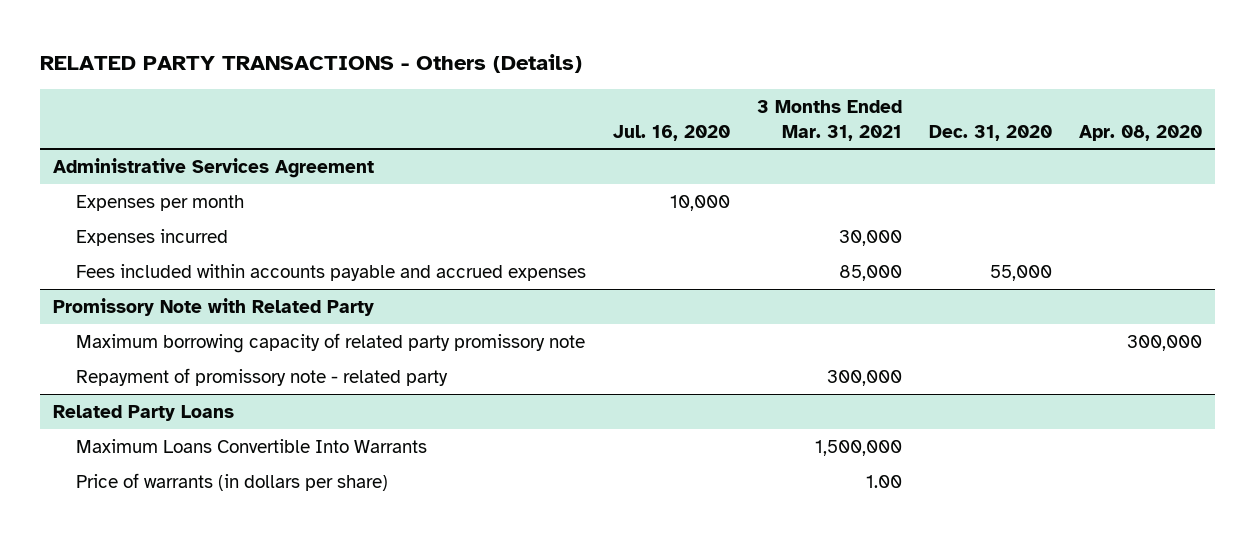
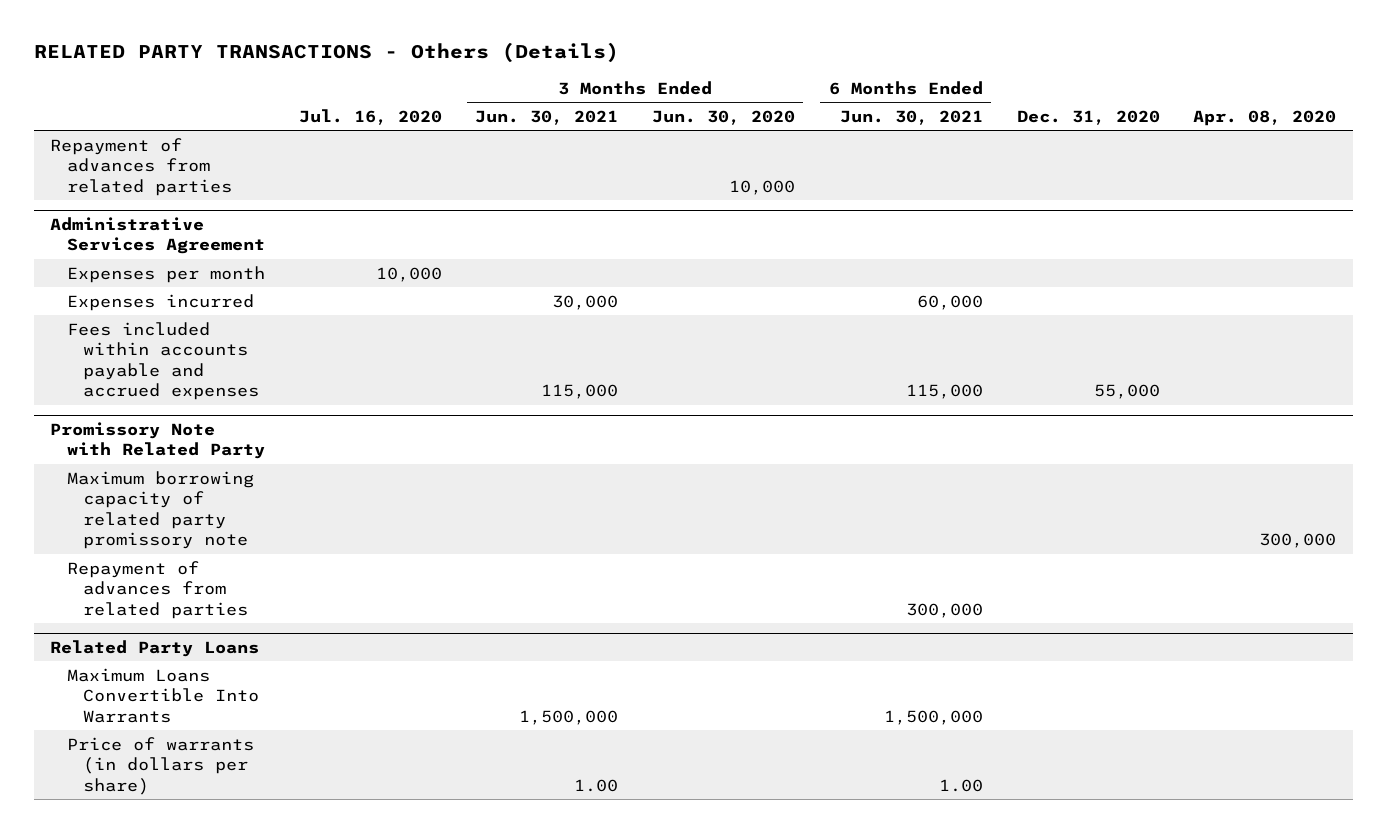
- | Jul. 16, 2020 | 3 Months Ended Mar. 31, 2021 | Dec. 31, 2020 | Apr. 08, 2020
+ | Jul. 16, 2020 | 3 Months Ended Jun. 30, 2021 | 3 Months Ended Jun. 30, 2020 | 6 Months Ended Jun. 30, 2021 | Dec. 31, 2020 | Apr. 08, 2020
+ Repayment of advances from related parties | | | 10,000 | | |
@ Promissory Note with Related Party
- Repayment of promissory note - related party | | 300,000 | |
+ Repayment of advances from related parties | | | | 300,000 | |

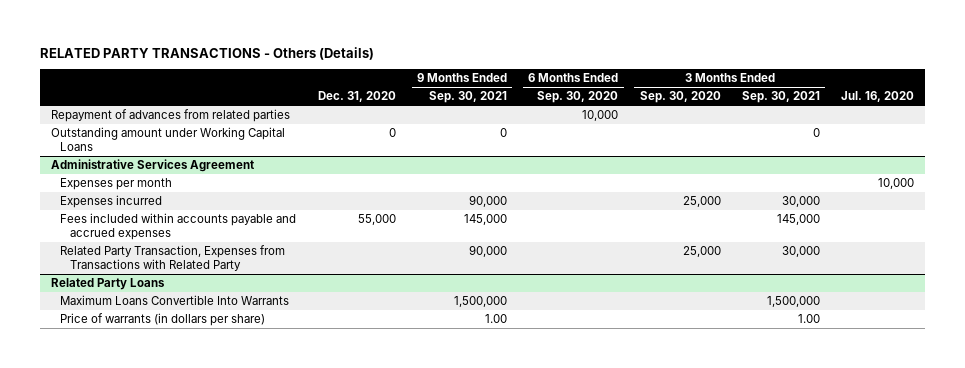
- | Jul. 16, 2020 | 3 Months Ended Jun. 30, 2021 | 3 Months Ended Jun. 30, 2020 | 6 Months Ended Jun. 30, 2021 | Dec. 31, 2020 | Apr. 08, 2020
+ | Dec. 31, 2020 | 9 Months Ended Sep. 30, 2021 | 6 Months Ended Sep. 30, 2020 | 3 Months Ended Sep. 30, 2020 | 3 Months Ended Sep. 30, 2021 | Jul. 16, 2020
+ Outstanding amount under Working Capital Loans | 0 | 0 | | | 0 |
- Promissory Note with Related Party
- Maximum borrowing capacity of related party promissory note | | | | | | 300,000
- Repayment of advances from related parties | | | | 300,000 | |
@ Administrative Services Agreement
+ Related Party Transaction, Expenses from Transactions with Related Party | | 90,000 | | 25,000 | 30,000 |

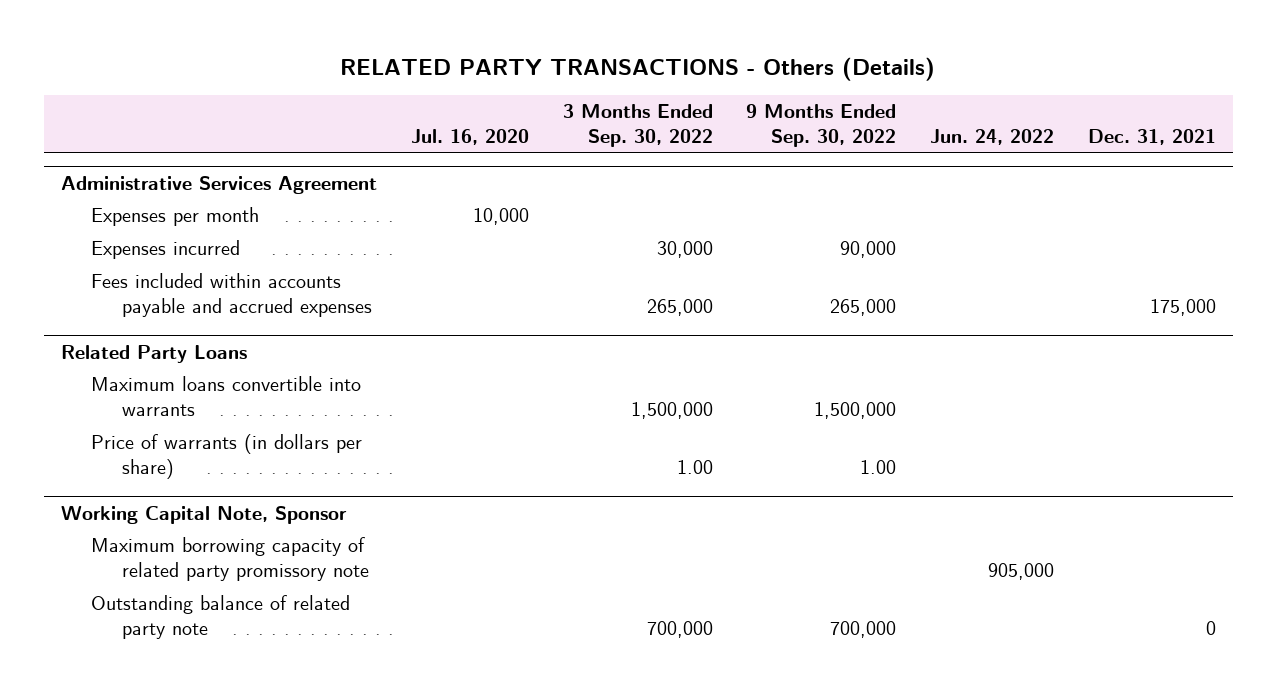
- | Dec. 31, 2020 | 9 Months Ended Sep. 30, 2021 | 6 Months Ended Sep. 30, 2020 | 3 Months Ended Sep. 30, 2020 | 3 Months Ended Sep. 30, 2021 | Jul. 16, 2020
+ | Jul. 16, 2020 | 3 Months Ended Sep. 30, 2022 | 9 Months Ended Sep. 30, 2022 | Jun. 24, 2022 | Dec. 31, 2021
- Repayment of advances from related parties | | | 10,000 | | |
- Outstanding amount under Working Capital Loans | 0 | 0 | | | 0 |
@ Administrative Services Agreement
- Related Party Transaction, Expenses from Transactions with Related Party | | 90,000 | | 25,000 | 30,000 |
@ Related Party Loans
- Maximum Loans Convertible Into Warrants | | 1,500,000 | | | 1,500,000 |
+ Maximum loans convertible into warrants | | 1,500,000 | 1,500,000 | |
+ Working Capital Note, Sponsor
+ Maximum borrowing capacity of related party promissory note | | | | 905,000 |
+ Outstanding balance of related party note | | 700,000 | 700,000 | | 0

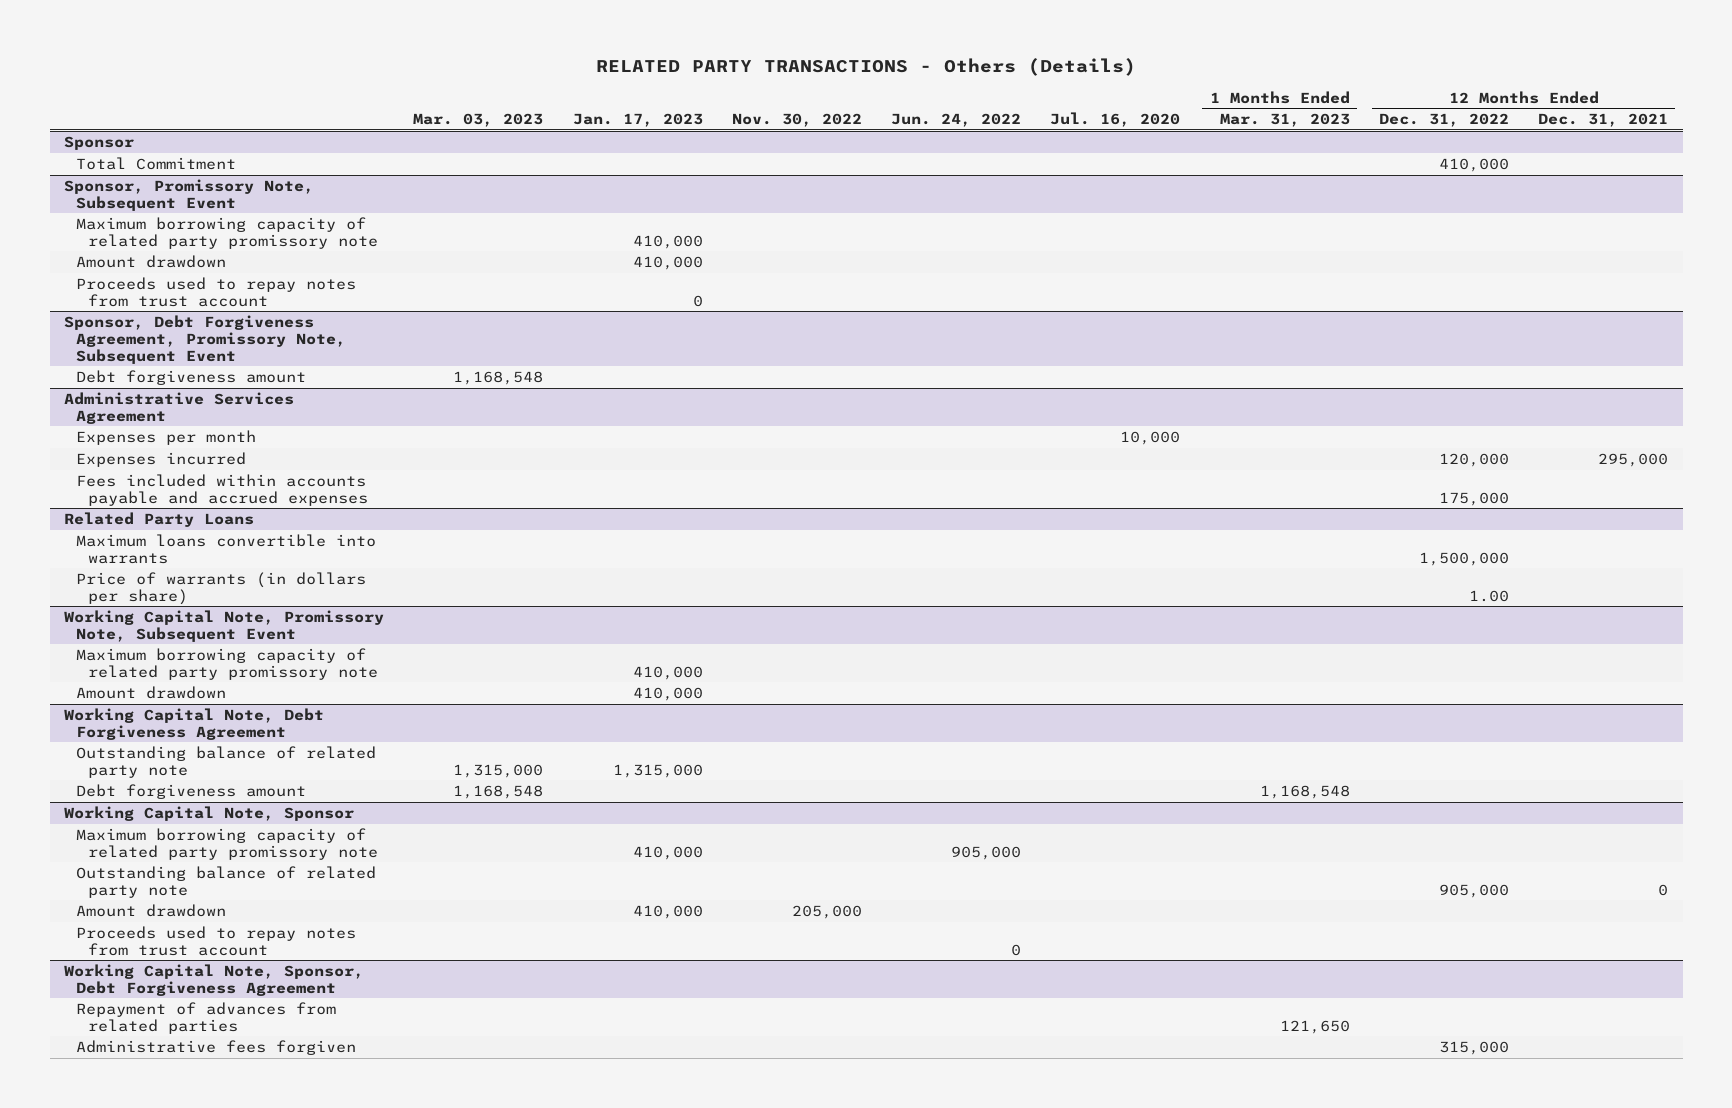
- | Jul. 16, 2020 | 3 Months Ended Sep. 30, 2022 | 9 Months Ended Sep. 30, 2022 | Jun. 24, 2022 | Dec. 31, 2021
+ | Mar. 03, 2023 | Jan. 17, 2023 | Nov. 30, 2022 | Jun. 24, 2022 | Jul. 16, 2020 | 1 Months Ended Mar. 31, 2023 | 12 Months Ended Dec. 31, 2022 | 12 Months Ended Dec. 31, 2021
+ Sponsor
+ Total Commitment | | | | | | | 410,000 |
+ Sponsor, Promissory Note, Subsequent Event
+ Maximum borrowing capacity of related party promissory note | | 410,000 | | | | | |
+ Amount drawdown | | 410,000 | | | | | |
+ Proceeds used to repay notes from trust account | | 0 | | | | | |
+ Sponsor, Debt Forgiveness Agreement, Promissory Note, Subsequent Event
+ Debt forgiveness amount | 1,168,548 | | | | | | |
+ Working Capital Note, Promissory Note, Subsequent Event
+ Maximum borrowing capacity of related party promissory note | | 410,000 | | | | | |
+ Amount drawdown | | 410,000 | | | | | |
+ Working Capital Note, Debt Forgiveness Agreement
+ Outstanding balance of related party note | 1,315,000 | 1,315,000 | | | | | |
+ Debt forgiveness amount | 1,168,548 | | | | | 1,168,548 | |
@ Working Capital Note, Sponsor
+ Amount drawdown | | 410,000 | 205,000 | | | | |
+ Proceeds used to repay notes from trust account | | | | 0 | | | |
+ Working Capital Note, Sponsor, Debt Forgiveness Agreement
+ Repayment of advances from related parties | | | | | | 121,650 | |
+ Administrative fees forgiven | | | | | | | 315,000 |

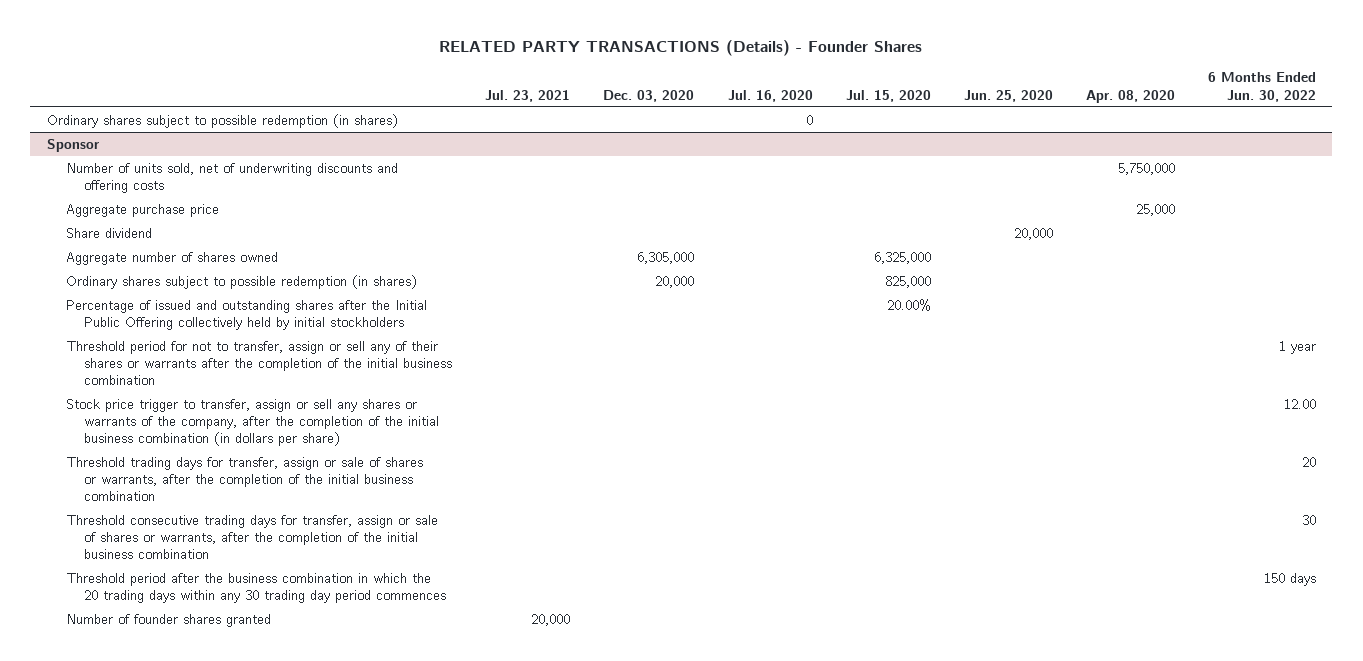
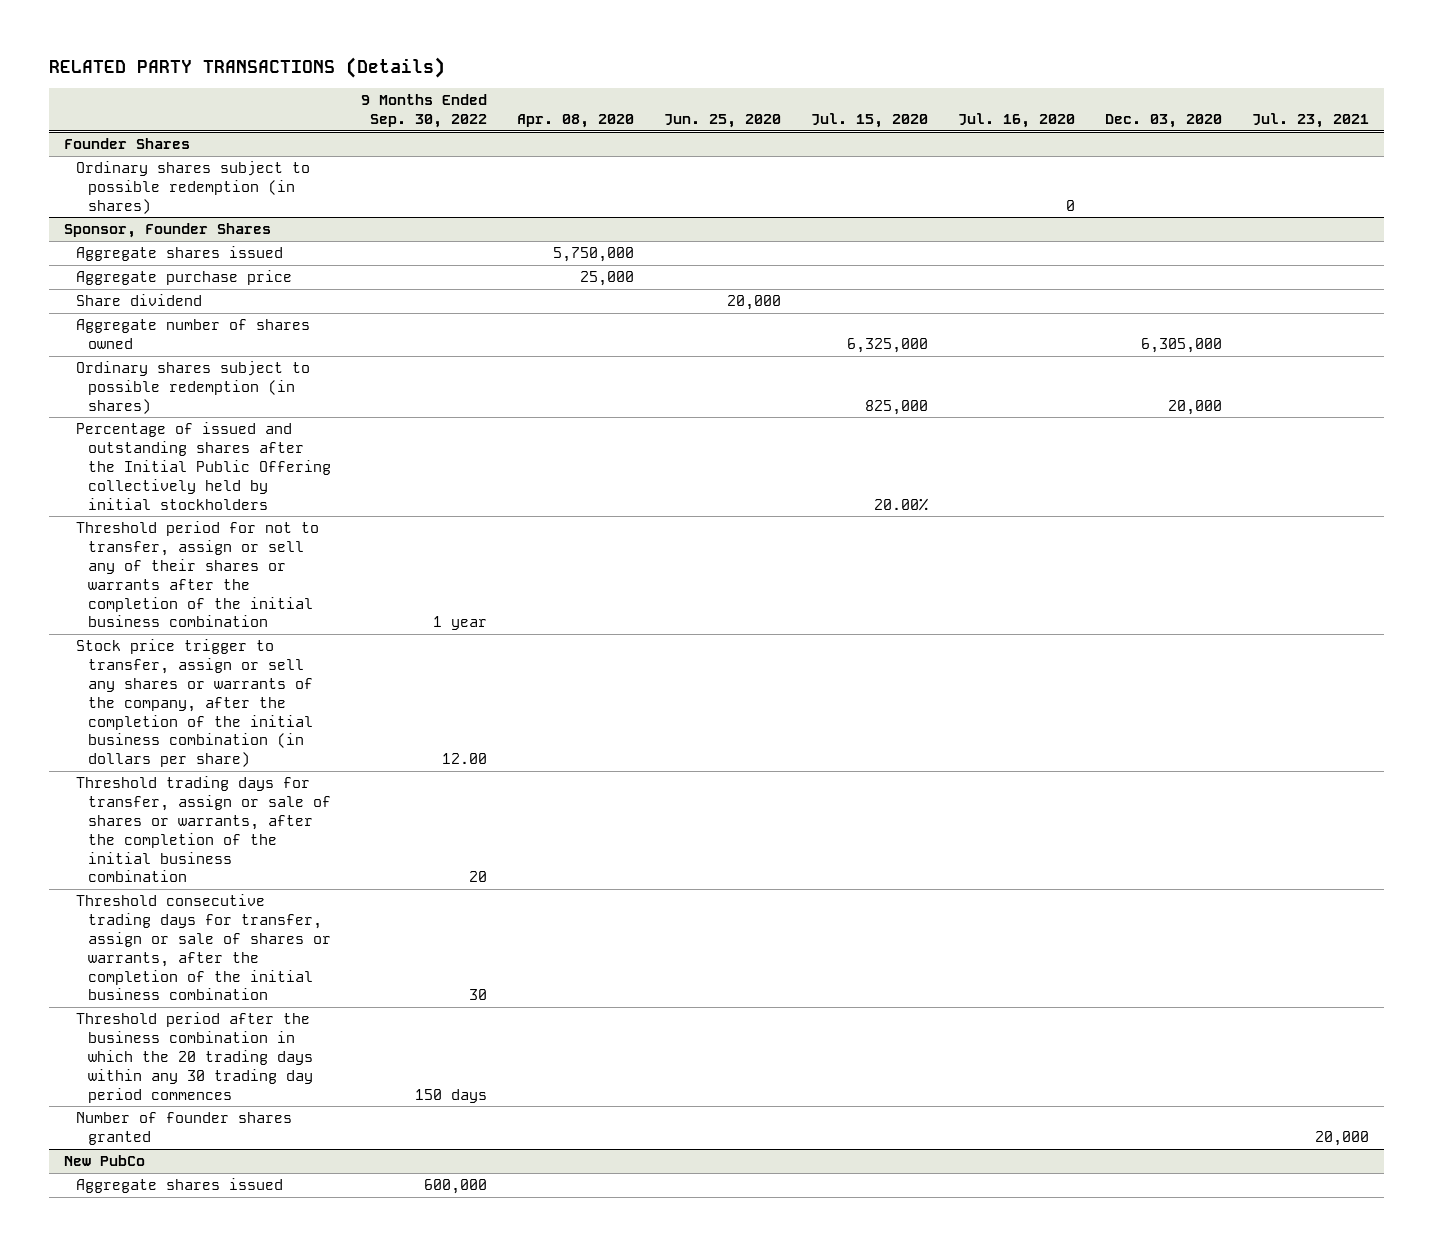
- RELATED PARTY TRANSACTIONS (Details) - Founder Shares
+ RELATED PARTY TRANSACTIONS (Details)
- | Jul. 23, 2021 | Dec. 03, 2020 | Jul. 16, 2020 | Jul. 15, 2020 | Jun. 25, 2020 | Apr. 08, 2020 | 6 Months Ended Jun. 30, 2022
+ | 9 Months Ended Sep. 30, 2022 | Apr. 08, 2020 | Jun. 25, 2020 | Jul. 15, 2020 | Jul. 16, 2020 | Dec. 03, 2020 | Jul. 23, 2021
- Ordinary shares subject to possible redemption (in shares) | | | 0 | | | |
- Sponsor
- Number of units sold, net of underwriting discounts and offering costs | | | | | | 5,750,000 |
+ Founder Shares
+ Ordinary shares subject to possible redemption (in shares) | | | | | 0 | |
+ Sponsor, Founder Shares
+ Aggregate shares issued | | 5,750,000 | | | | |
+ New PubCo
+ Aggregate shares issued | 600,000 | | | | | |

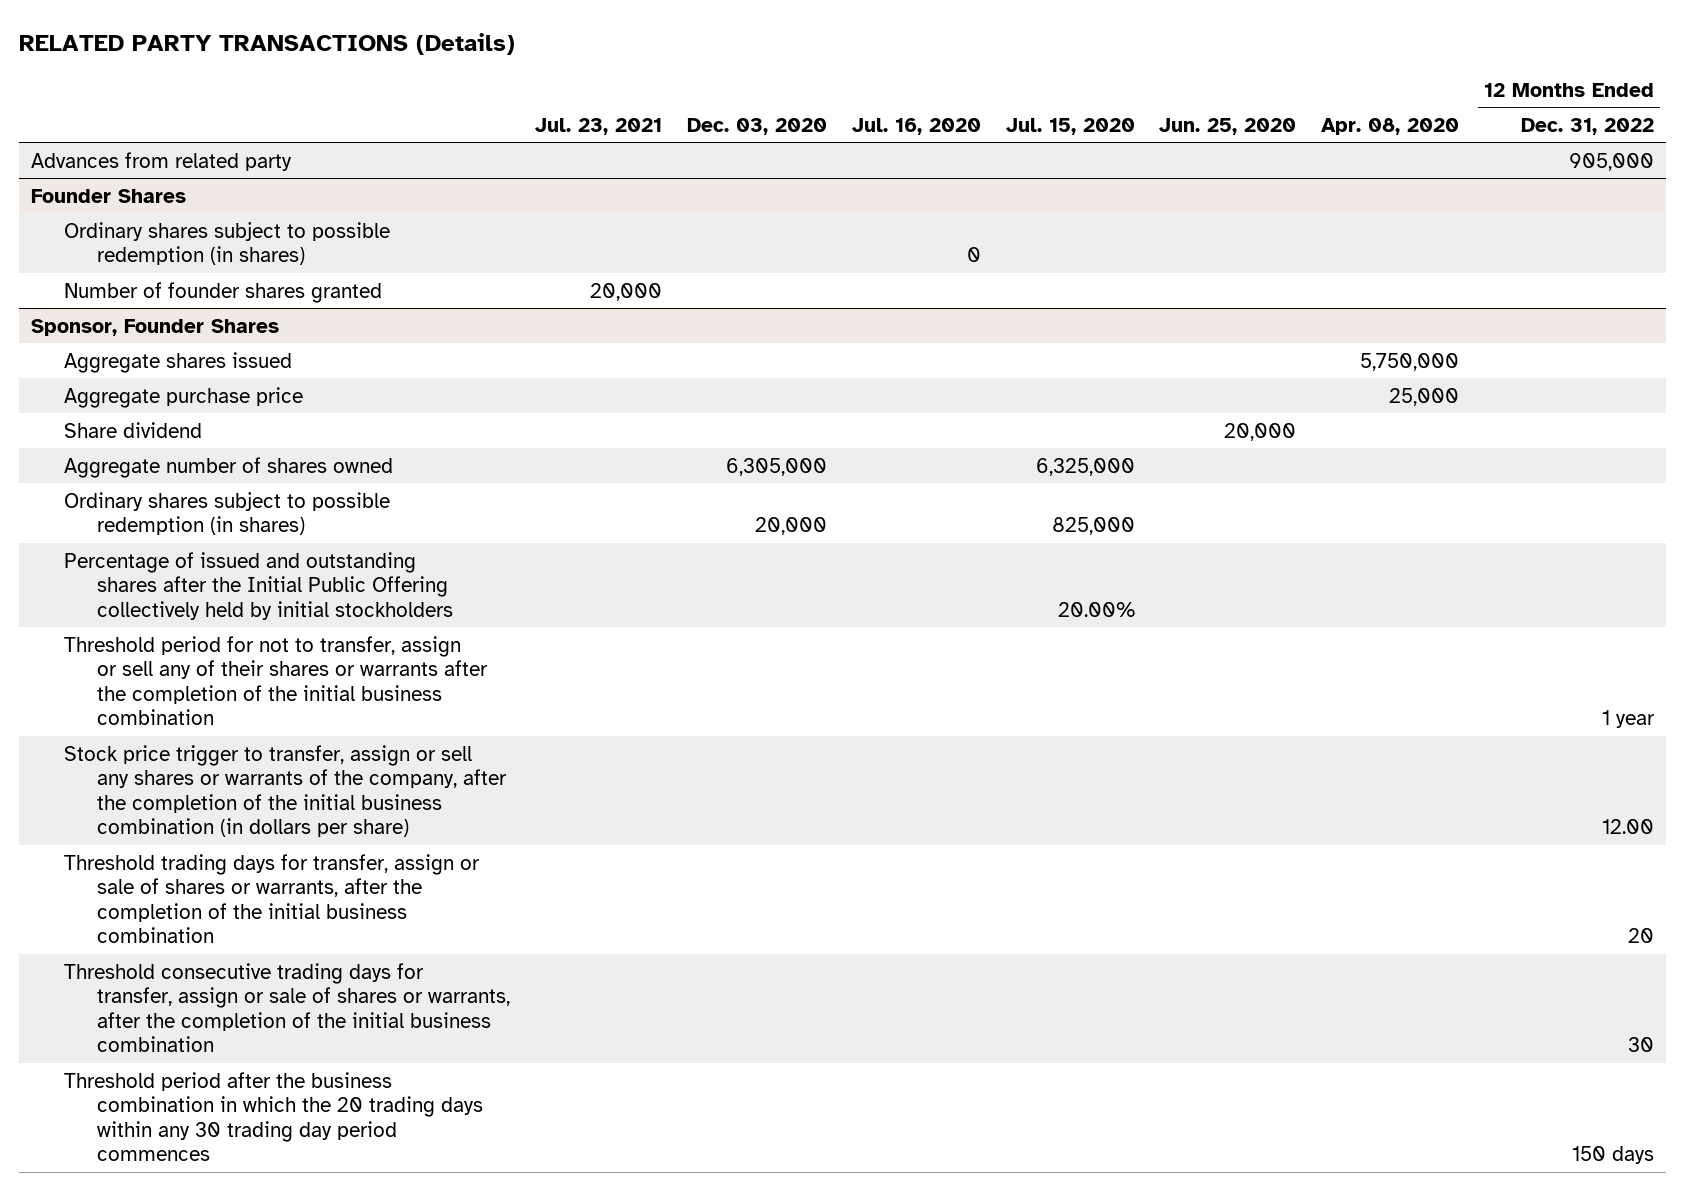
- | 9 Months Ended Sep. 30, 2022 | Apr. 08, 2020 | Jun. 25, 2020 | Jul. 15, 2020 | Jul. 16, 2020 | Dec. 03, 2020 | Jul. 23, 2021
+ | Jul. 23, 2021 | Dec. 03, 2020 | Jul. 16, 2020 | Jul. 15, 2020 | Jun. 25, 2020 | Apr. 08, 2020 | 12 Months Ended Dec. 31, 2022
+ Advances from related party | | | | | | | 905,000
@ Founder Shares
+ Number of founder shares granted | 20,000 | | | | | |
@ Sponsor, Founder Shares
- Number of founder shares granted | | | | | | | 20,000
- New PubCo
- Aggregate shares issued | 600,000 | | | | | |

